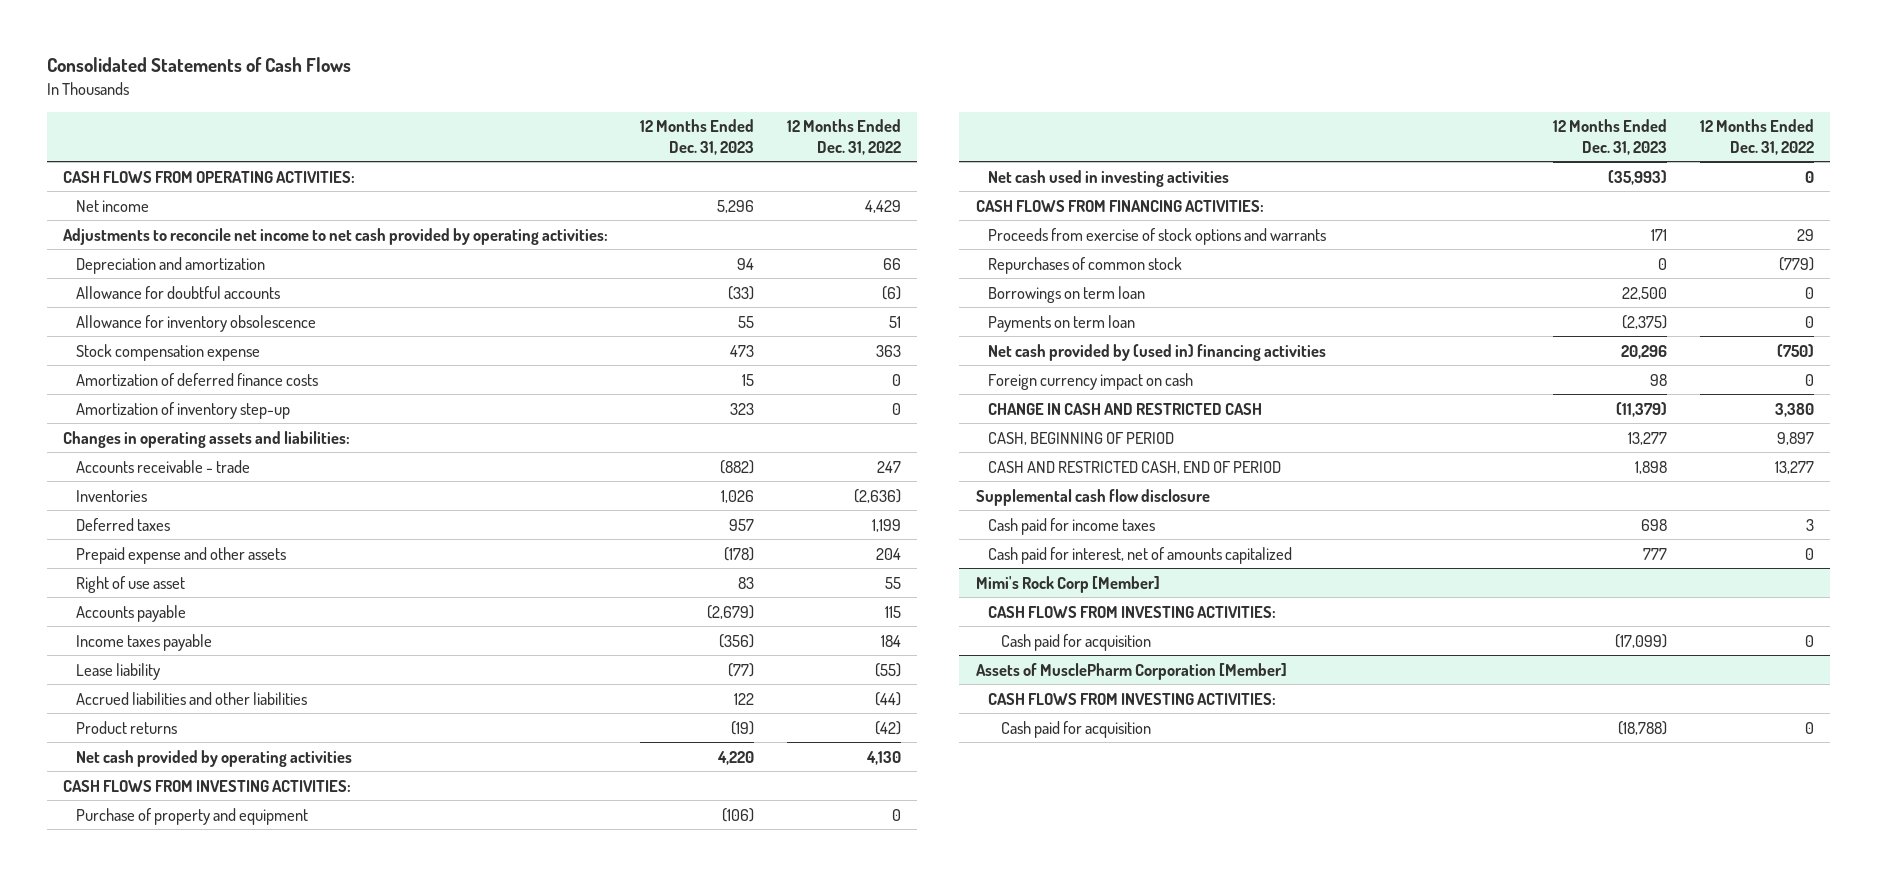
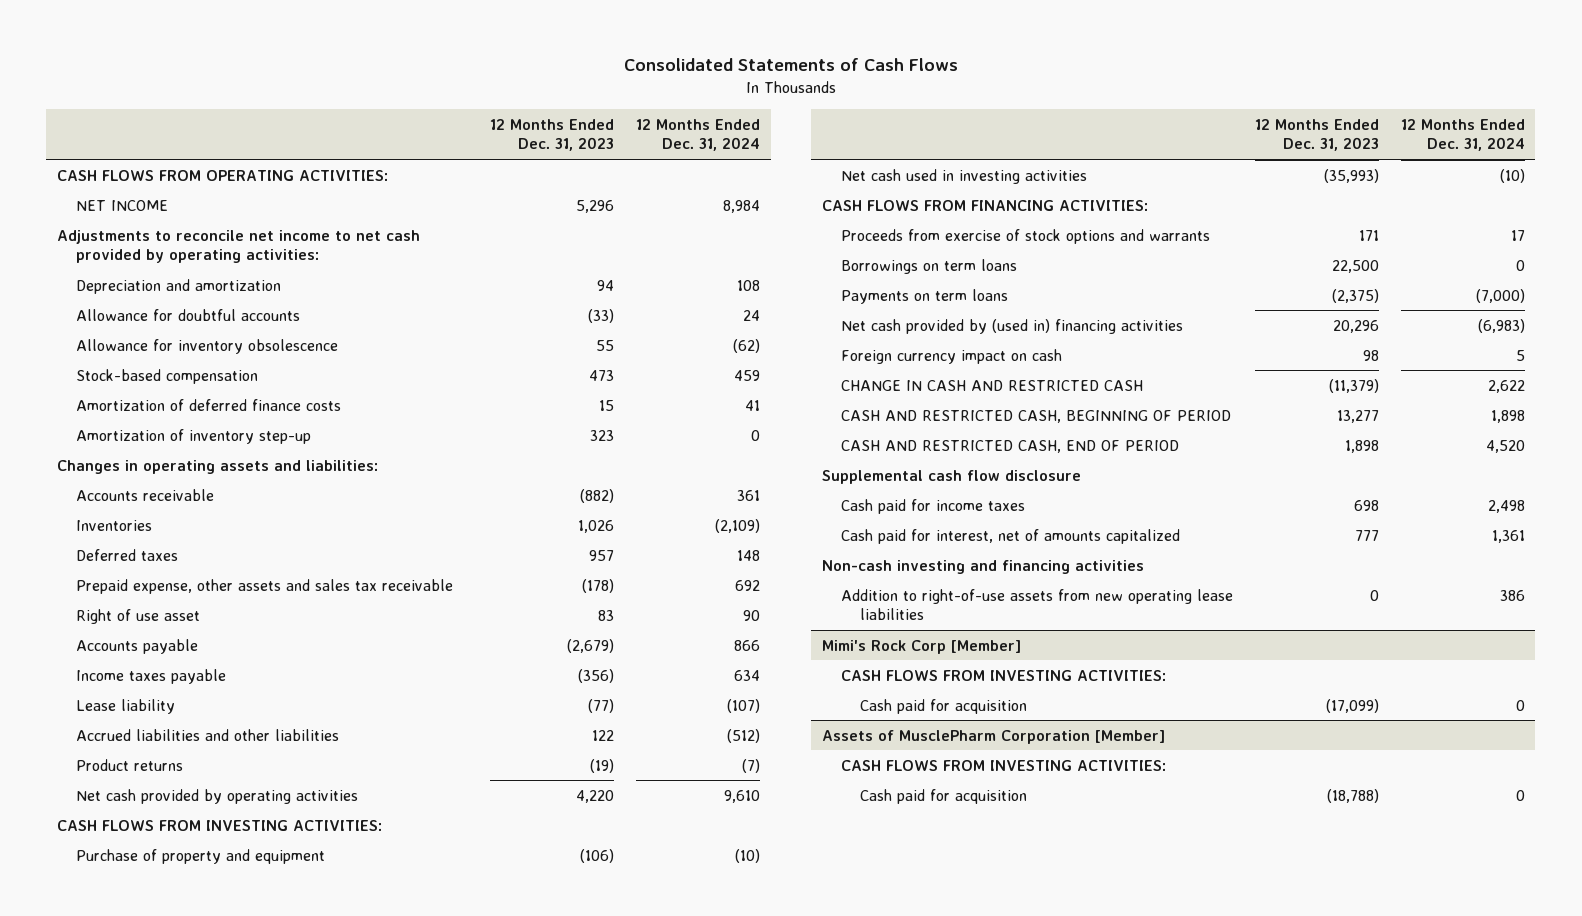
- | 12 Months Ended Dec. 31, 2023 | 12 Months Ended Dec. 31, 2022
+ | 12 Months Ended Dec. 31, 2023 | 12 Months Ended Dec. 31, 2024
- Net income | 5,296 | 4,429
+ NET INCOME | 5,296 | 8,984
- Stock compensation expense | 473 | 363
+ Stock-based compensation | 473 | 459
- Accounts receivable - trade | (882) | 247
+ Accounts receivable | (882) | 361
- Prepaid expense and other assets | (178) | 204
+ Prepaid expense, other assets and sales tax receivable | (178) | 692
- Repurchases of common stock | 0 | (779)
- Borrowings on term loan | 22,500 | 0
- Payments on term loan | (2,375) | 0
+ Borrowings on term loans | 22,500 | 0
+ Payments on term loans | (2,375) | (7,000)
- CASH, BEGINNING OF PERIOD | 13,277 | 9,897
+ CASH AND RESTRICTED CASH, BEGINNING OF PERIOD | 13,277 | 1,898
+ Non-cash investing and financing activities
+ Addition to right-of-use assets from new operating lease liabilities | 0 | 386

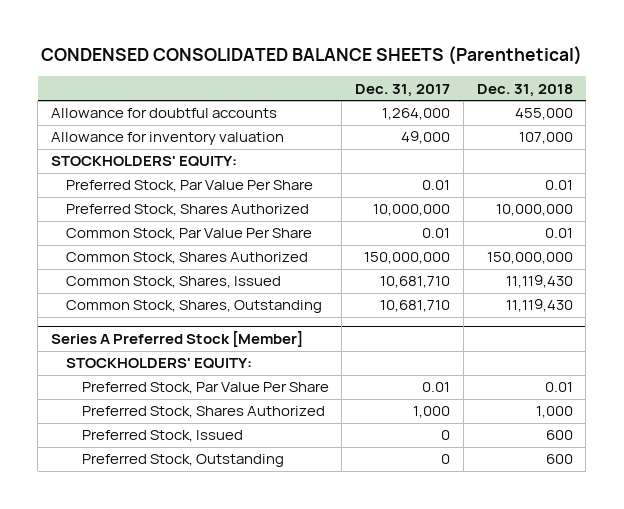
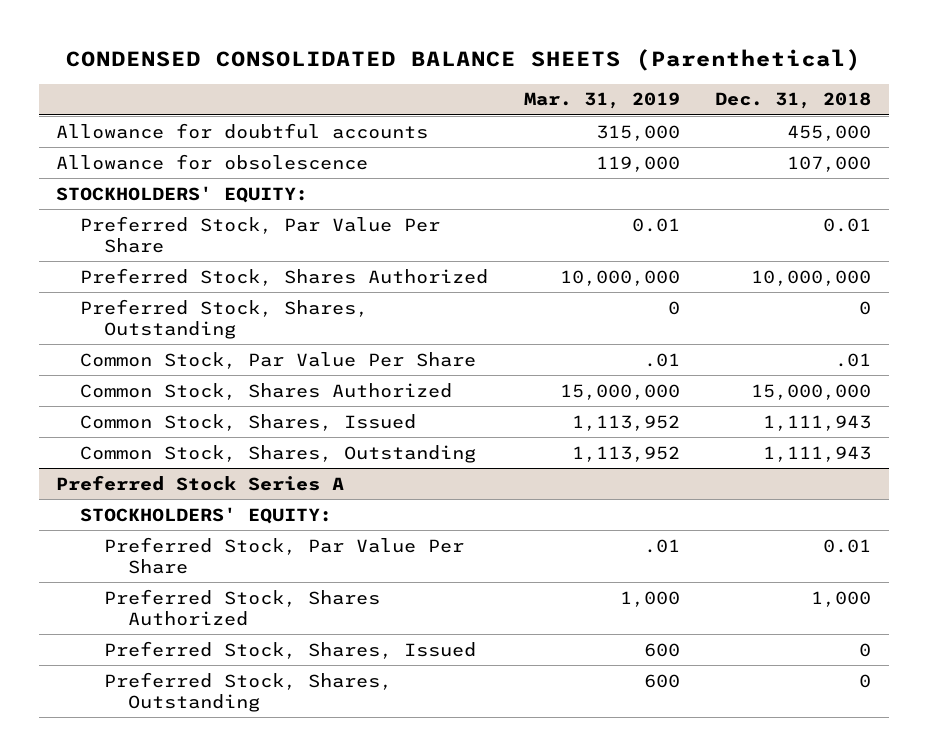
- | Dec. 31, 2017 | Dec. 31, 2018
+ | Mar. 31, 2019 | Dec. 31, 2018
- Allowance for inventory valuation | 49,000 | 107,000
+ Allowance for obsolescence | 119,000 | 107,000
- Common Stock, Par Value Per Share | 0.01 | 0.01
- Common Stock, Shares Authorized | 150,000,000 | 150,000,000
- Common Stock, Shares, Issued | 10,681,710 | 11,119,430
- Common Stock, Shares, Outstanding | 10,681,710 | 11,119,430
- Series A Preferred Stock [Member]
+ Preferred Stock, Shares, Outstanding | 0 | 0
+ Common Stock, Par Value Per Share | .01 | .01
+ Common Stock, Shares Authorized | 15,000,000 | 15,000,000
+ Common Stock, Shares, Issued | 1,113,952 | 1,111,943
+ Common Stock, Shares, Outstanding | 1,113,952 | 1,111,943
+ Preferred Stock Series A
- Preferred Stock, Issued | 0 | 600
- Preferred Stock, Outstanding | 0 | 600
+ Preferred Stock, Shares, Issued | 600 | 0
+ Preferred Stock, Shares, Outstanding | 600 | 0

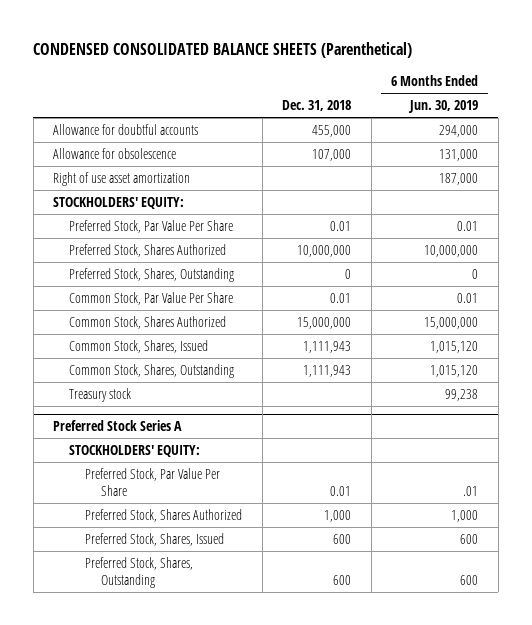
- | Mar. 31, 2019 | Dec. 31, 2018
+ | Dec. 31, 2018 | 6 Months Ended Jun. 30, 2019
+ Right of use asset amortization | | 187,000
- Common Stock, Par Value Per Share | .01 | .01
+ Common Stock, Par Value Per Share | 0.01 | 0.01
+ Treasury stock | | 99,238
@ Preferred Stock Series A
- Preferred Stock, Shares, Issued | 600 | 0
- Preferred Stock, Shares, Outstanding | 600 | 0
+ Preferred Stock, Shares, Issued | 600 | 600
+ Preferred Stock, Shares, Outstanding | 600 | 600

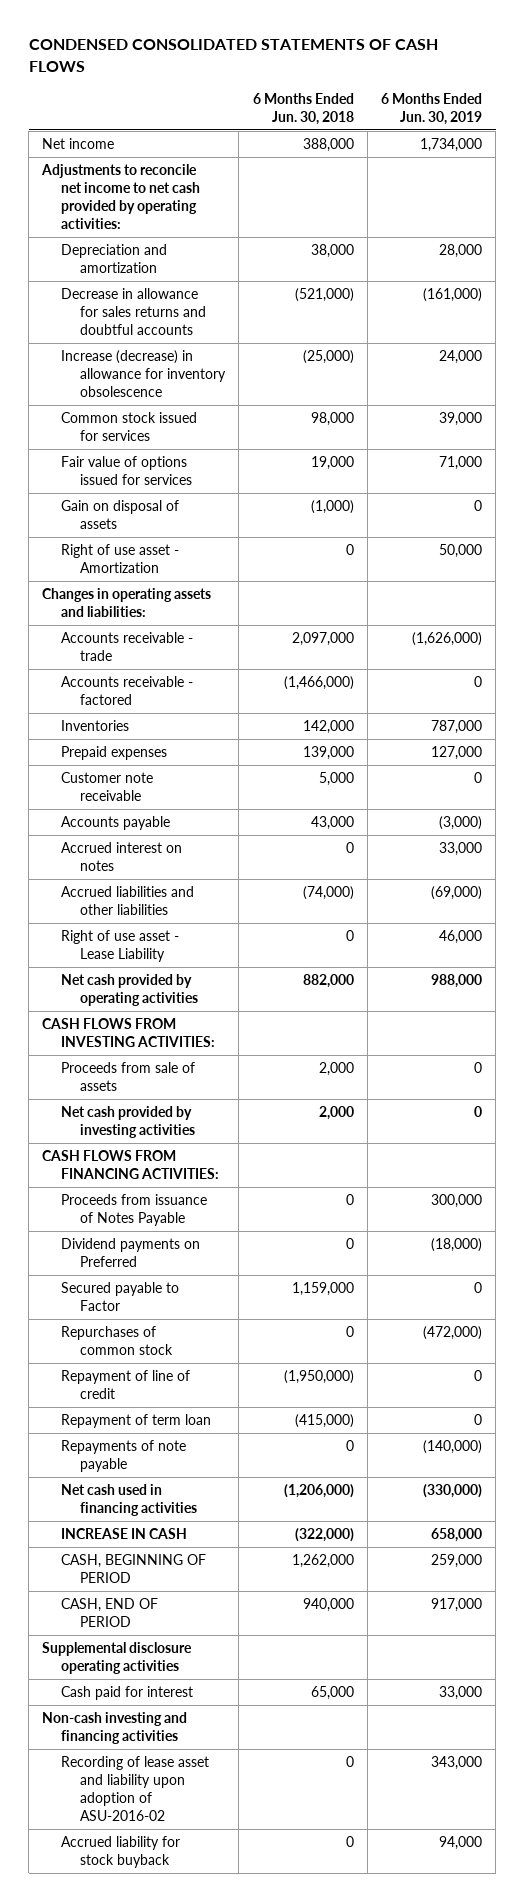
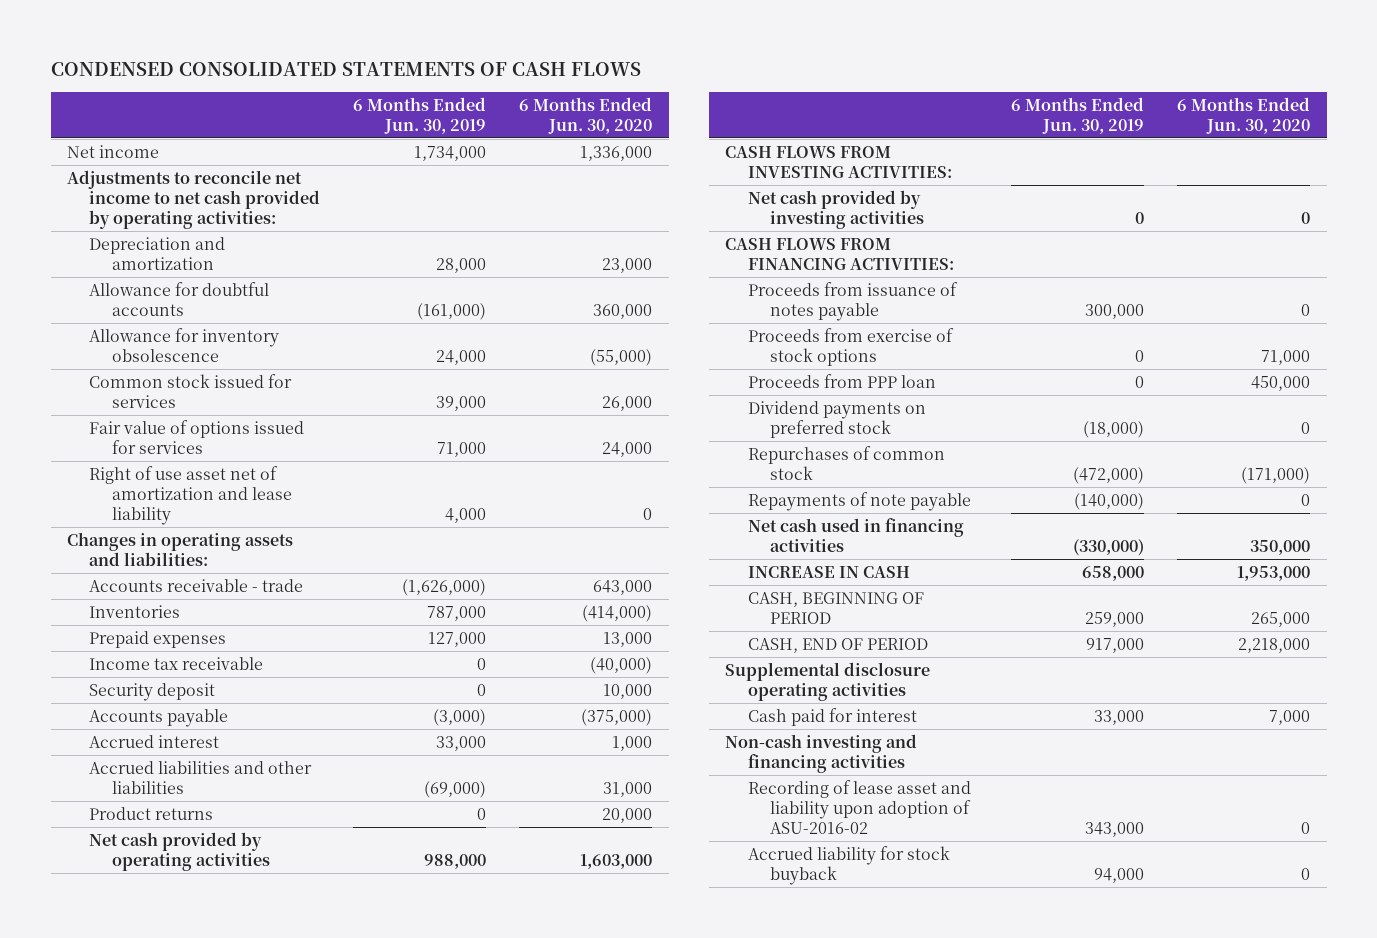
- | 6 Months Ended Jun. 30, 2018 | 6 Months Ended Jun. 30, 2019
+ | 6 Months Ended Jun. 30, 2019 | 6 Months Ended Jun. 30, 2020
- Decrease in allowance for sales returns and doubtful accounts | (521,000) | (161,000)
- Increase (decrease) in allowance for inventory obsolescence | (25,000) | 24,000
+ Allowance for doubtful accounts | (161,000) | 360,000
+ Allowance for inventory obsolescence | 24,000 | (55,000)
- Gain on disposal of assets | (1,000) | 0
- Right of use asset - Amortization | 0 | 50,000
+ Right of use asset net of amortization and lease liability | 4,000 | 0
- Accounts receivable - factored | (1,466,000) | 0
- Customer note receivable | 5,000 | 0
+ Income tax receivable | 0 | (40,000)
+ Security deposit | 0 | 10,000
- Accrued interest on notes | 0 | 33,000
+ Accrued interest | 33,000 | 1,000
- Right of use asset - Lease Liability | 0 | 46,000
+ Product returns | 0 | 20,000
- Proceeds from sale of assets | 2,000 | 0
- Proceeds from issuance of Notes Payable | 0 | 300,000
- Dividend payments on Preferred | 0 | (18,000)
- Secured payable to Factor | 1,159,000 | 0
+ Proceeds from issuance of notes payable | 300,000 | 0
+ Proceeds from exercise of stock options | 0 | 71,000
+ Proceeds from PPP loan | 0 | 450,000
+ Dividend payments on preferred stock | (18,000) | 0
- Repayment of line of credit | (1,950,000) | 0
- Repayment of term loan | (415,000) | 0

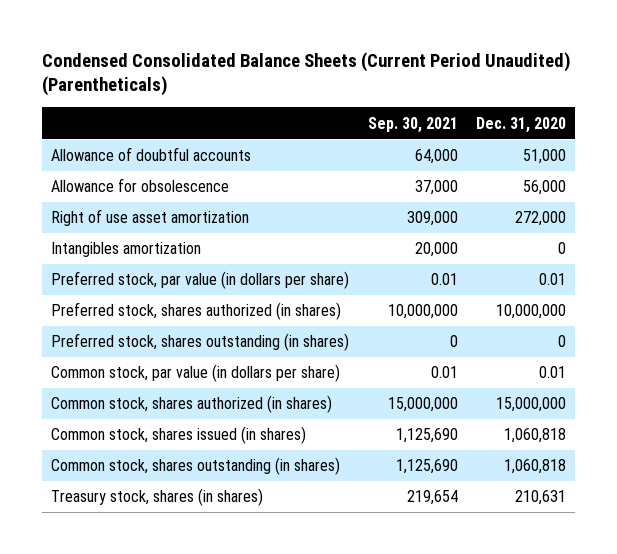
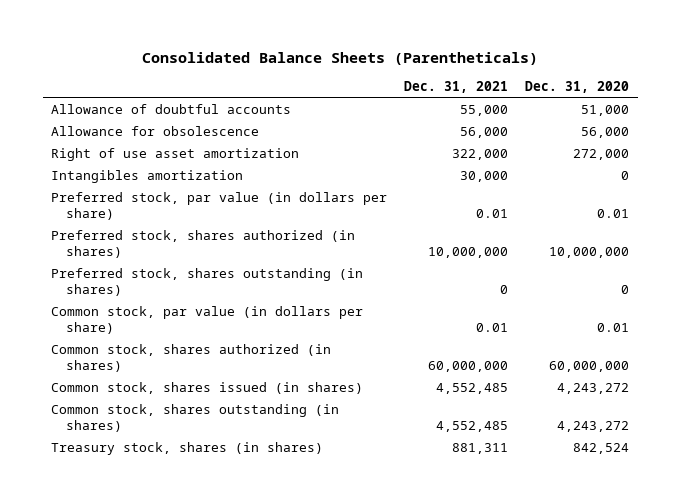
- Condensed Consolidated Balance Sheets (Current Period Unaudited) (Parentheticals)
+ Consolidated Balance Sheets (Parentheticals)
- | Sep. 30, 2021 | Dec. 31, 2020
+ | Dec. 31, 2021 | Dec. 31, 2020
- Common stock, shares authorized (in shares) | 15,000,000 | 15,000,000
- Common stock, shares issued (in shares) | 1,125,690 | 1,060,818
- Common stock, shares outstanding (in shares) | 1,125,690 | 1,060,818
- Treasury stock, shares (in shares) | 219,654 | 210,631
+ Common stock, shares authorized (in shares) | 60,000,000 | 60,000,000
+ Common stock, shares issued (in shares) | 4,552,485 | 4,243,272
+ Common stock, shares outstanding (in shares) | 4,552,485 | 4,243,272
+ Treasury stock, shares (in shares) | 881,311 | 842,524

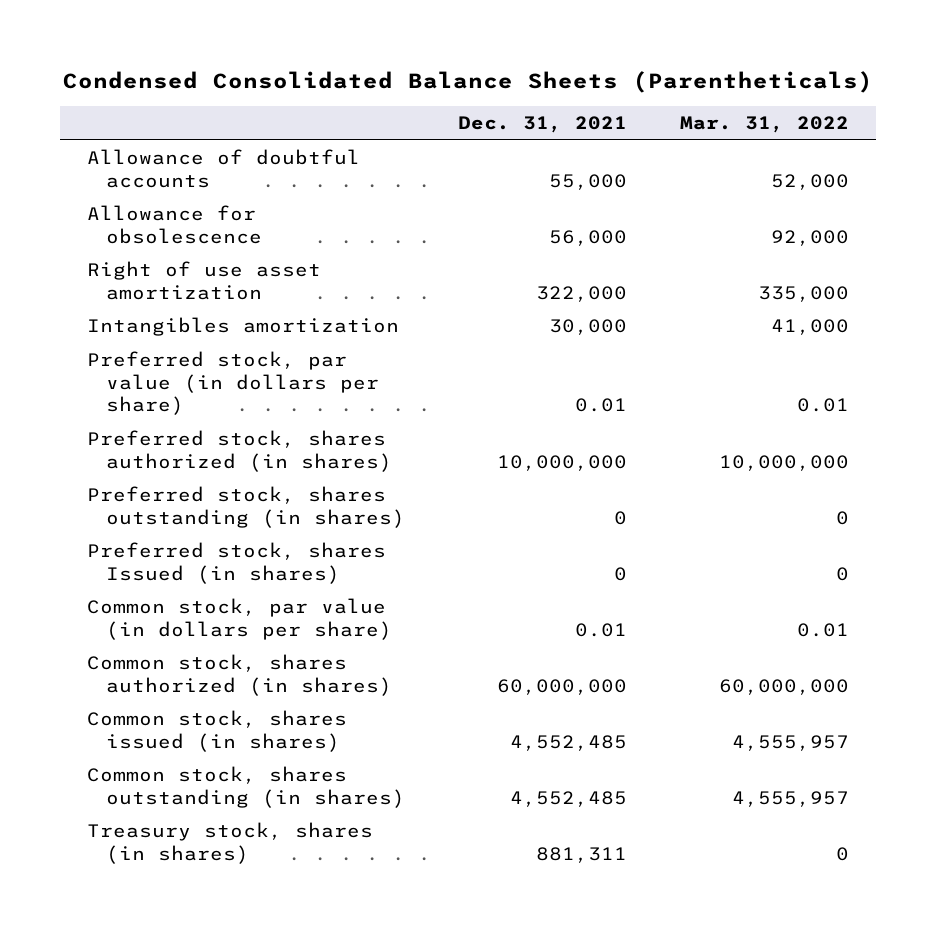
- Consolidated Balance Sheets (Parentheticals)
+ Condensed Consolidated Balance Sheets (Parentheticals)
- | Dec. 31, 2021 | Dec. 31, 2020
+ | Dec. 31, 2021 | Mar. 31, 2022
+ Preferred stock, shares Issued (in shares) | 0 | 0

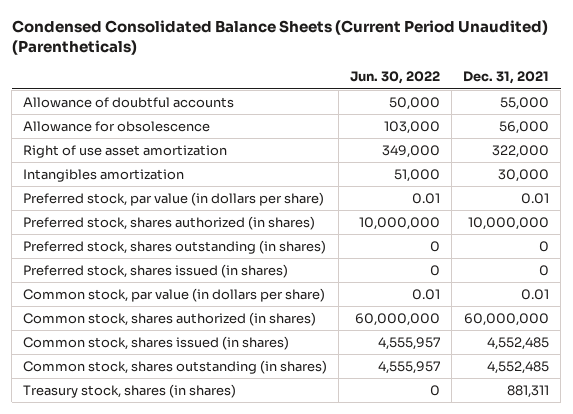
- Condensed Consolidated Balance Sheets (Parentheticals)
+ Condensed Consolidated Balance Sheets (Current Period Unaudited) (Parentheticals)
- | Dec. 31, 2021 | Mar. 31, 2022
+ | Jun. 30, 2022 | Dec. 31, 2021
- Preferred stock, shares Issued (in shares) | 0 | 0
+ Preferred stock, shares issued (in shares) | 0 | 0

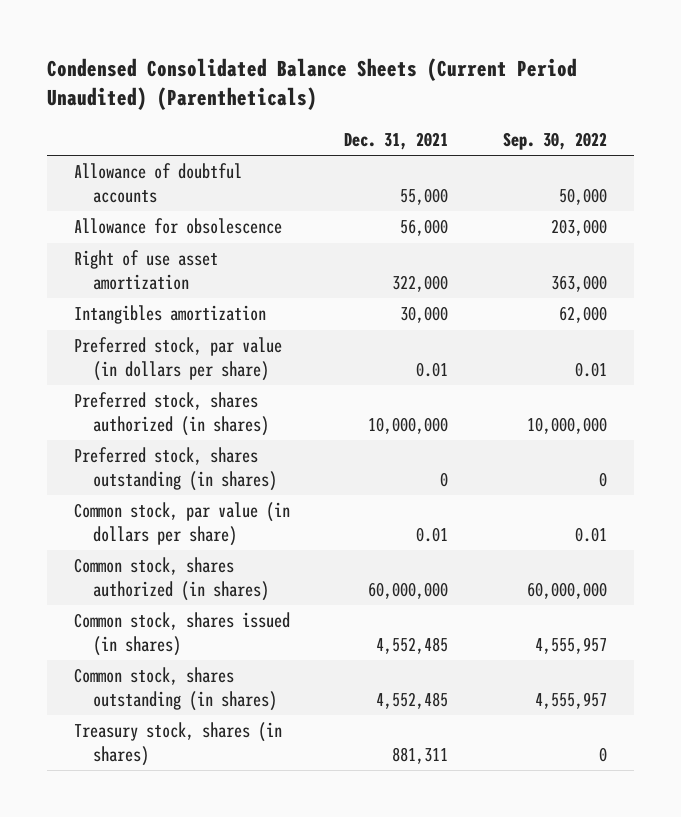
- | Jun. 30, 2022 | Dec. 31, 2021
+ | Dec. 31, 2021 | Sep. 30, 2022
- Preferred stock, shares issued (in shares) | 0 | 0

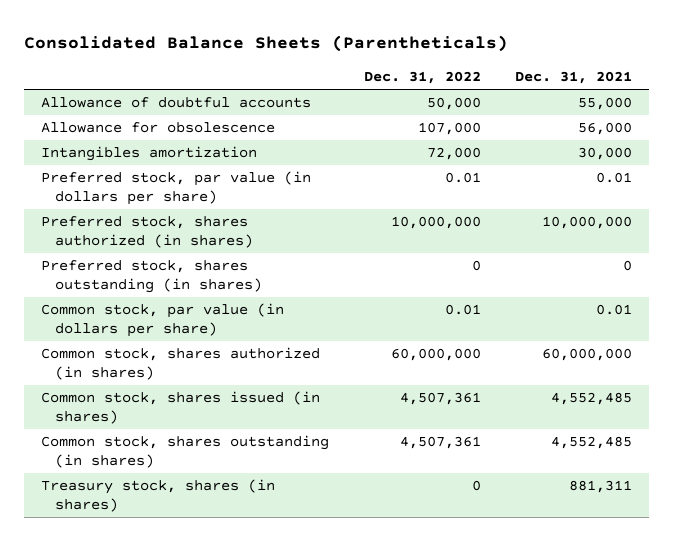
- Condensed Consolidated Balance Sheets (Current Period Unaudited) (Parentheticals)
+ Consolidated Balance Sheets (Parentheticals)
- | Dec. 31, 2021 | Sep. 30, 2022
+ | Dec. 31, 2022 | Dec. 31, 2021
- Right of use asset amortization | 322,000 | 363,000

